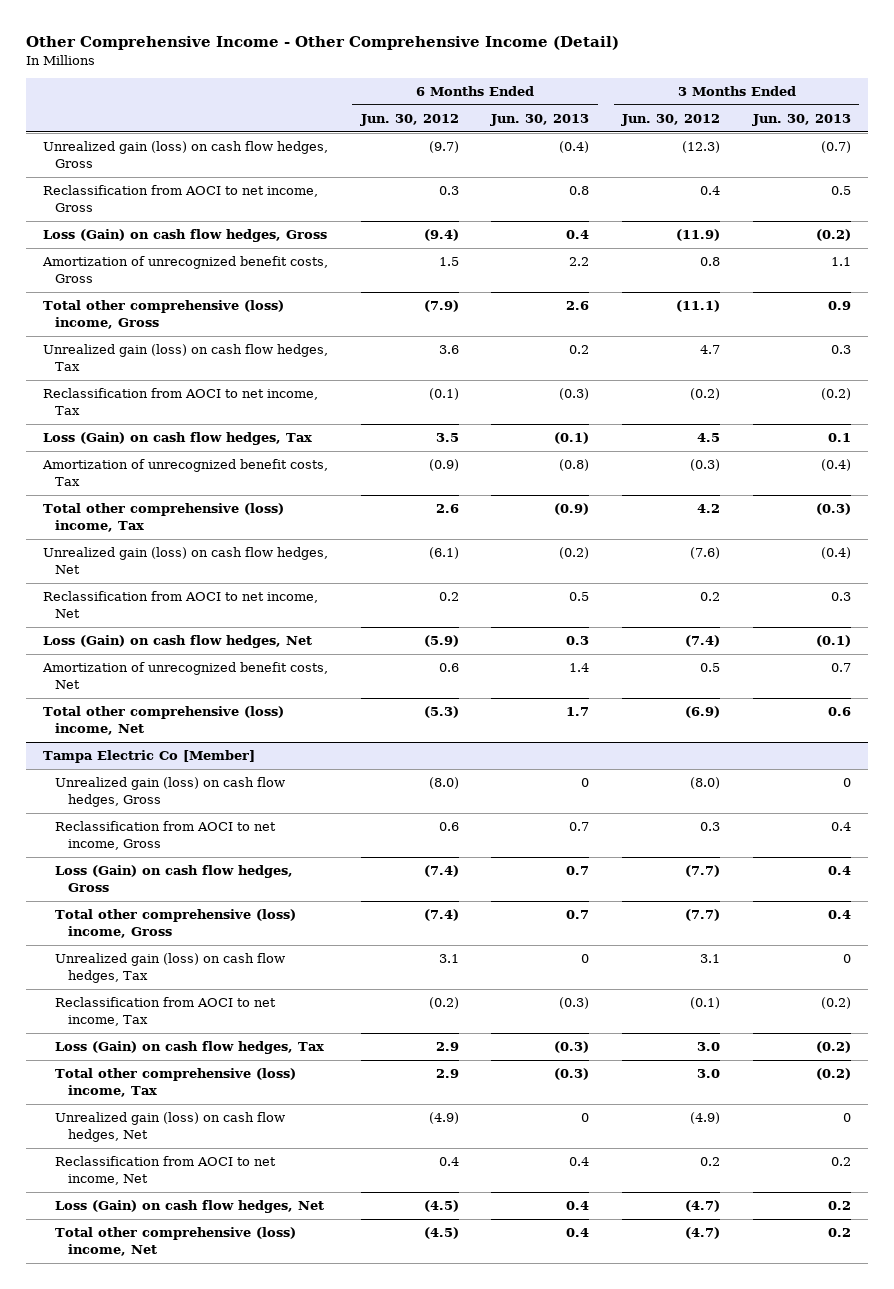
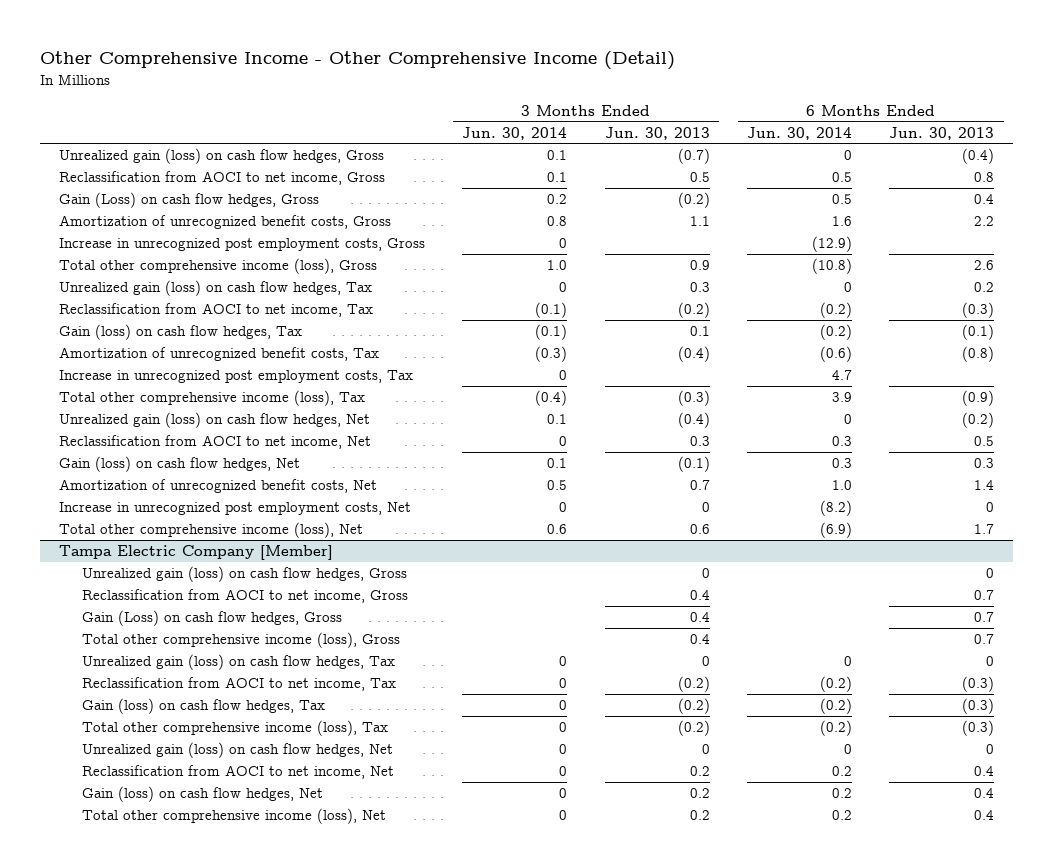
- | 6 Months Ended Jun. 30, 2012 | 6 Months Ended Jun. 30, 2013 | 3 Months Ended Jun. 30, 2012 | 3 Months Ended Jun. 30, 2013
+ | 3 Months Ended Jun. 30, 2014 | 3 Months Ended Jun. 30, 2013 | 6 Months Ended Jun. 30, 2014 | 6 Months Ended Jun. 30, 2013
- Loss (Gain) on cash flow hedges, Gross | (9.4) | 0.4 | (11.9) | (0.2)
+ Gain (Loss) on cash flow hedges, Gross | 0.2 | (0.2) | 0.5 | 0.4
- Total other comprehensive (loss) income, Gross | (7.9) | 2.6 | (11.1) | 0.9
+ Increase in unrecognized post employment costs, Gross | 0 | | (12.9) |
+ Total other comprehensive income (loss), Gross | 1.0 | 0.9 | (10.8) | 2.6
- Loss (Gain) on cash flow hedges, Tax | 3.5 | (0.1) | 4.5 | 0.1
+ Gain (loss) on cash flow hedges, Tax | (0.1) | 0.1 | (0.2) | (0.1)
- Total other comprehensive (loss) income, Tax | 2.6 | (0.9) | 4.2 | (0.3)
+ Increase in unrecognized post employment costs, Tax | 0 | | 4.7 |
+ Total other comprehensive income (loss), Tax | (0.4) | (0.3) | 3.9 | (0.9)
- Loss (Gain) on cash flow hedges, Net | (5.9) | 0.3 | (7.4) | (0.1)
+ Gain (loss) on cash flow hedges, Net | 0.1 | (0.1) | 0.3 | 0.3
- Total other comprehensive (loss) income, Net | (5.3) | 1.7 | (6.9) | 0.6
- Tampa Electric Co [Member]
+ Increase in unrecognized post employment costs, Net | 0 | 0 | (8.2) | 0
+ Total other comprehensive income (loss), Net | 0.6 | 0.6 | (6.9) | 1.7
+ Tampa Electric Company [Member]
- Loss (Gain) on cash flow hedges, Gross | (7.4) | 0.7 | (7.7) | 0.4
- Total other comprehensive (loss) income, Gross | (7.4) | 0.7 | (7.7) | 0.4
+ Gain (Loss) on cash flow hedges, Gross | | 0.4 | | 0.7
+ Total other comprehensive income (loss), Gross | | 0.4 | | 0.7
- Loss (Gain) on cash flow hedges, Tax | 2.9 | (0.3) | 3.0 | (0.2)
- Total other comprehensive (loss) income, Tax | 2.9 | (0.3) | 3.0 | (0.2)
+ Gain (loss) on cash flow hedges, Tax | 0 | (0.2) | (0.2) | (0.3)
+ Total other comprehensive income (loss), Tax | 0 | (0.2) | (0.2) | (0.3)
- Loss (Gain) on cash flow hedges, Net | (4.5) | 0.4 | (4.7) | 0.2
- Total other comprehensive (loss) income, Net | (4.5) | 0.4 | (4.7) | 0.2
+ Gain (loss) on cash flow hedges, Net | 0 | 0.2 | 0.2 | 0.4
+ Total other comprehensive income (loss), Net | 0 | 0.2 | 0.2 | 0.4

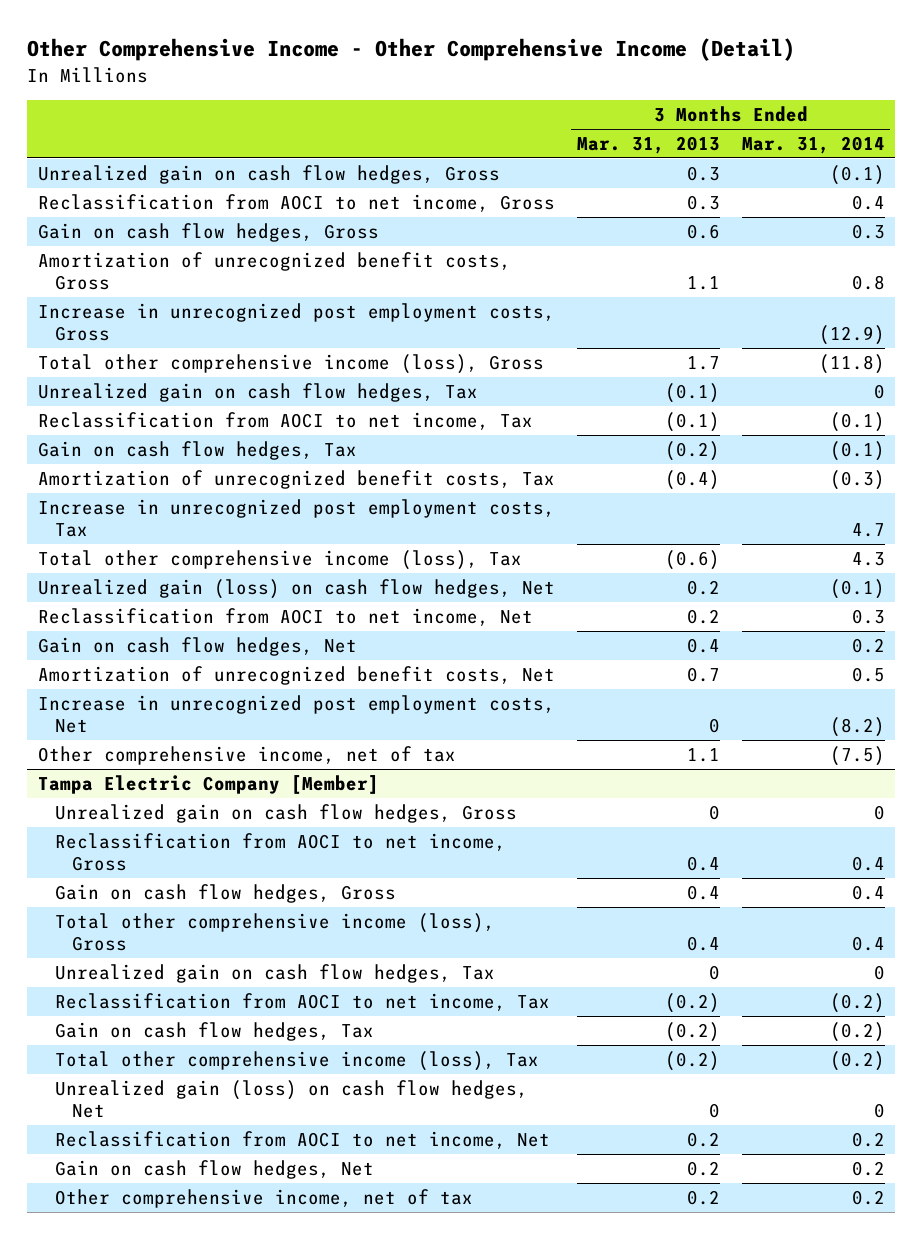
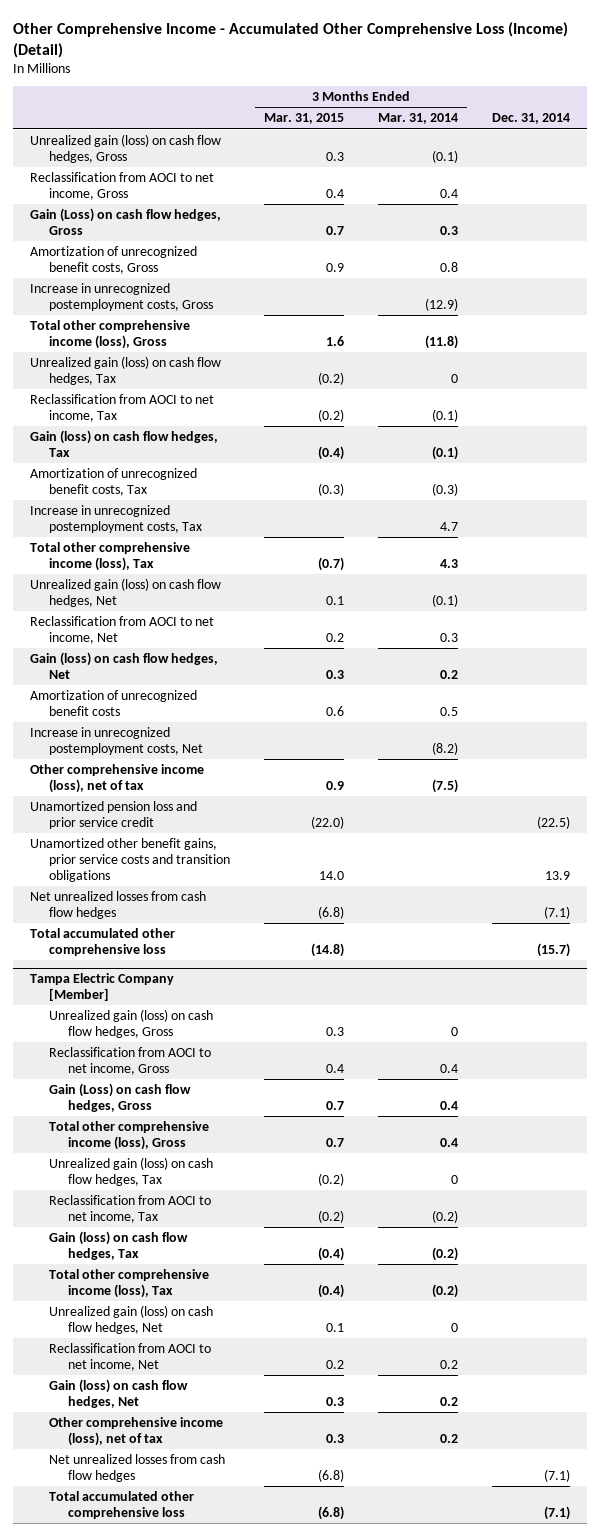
- Other Comprehensive Income - Other Comprehensive Income (Detail)
+ Other Comprehensive Income - Accumulated Other Comprehensive Loss (Income) (Detail)
- | 3 Months Ended Mar. 31, 2013 | 3 Months Ended Mar. 31, 2014
+ | 3 Months Ended Mar. 31, 2015 | 3 Months Ended Mar. 31, 2014 | Dec. 31, 2014
- Unrealized gain on cash flow hedges, Gross | 0.3 | (0.1)
+ Unrealized gain (loss) on cash flow hedges, Gross | 0.3 | (0.1) |
- Gain on cash flow hedges, Gross | 0.6 | 0.3
+ Gain (Loss) on cash flow hedges, Gross | 0.7 | 0.3 |
- Increase in unrecognized post employment costs, Gross | | (12.9)
+ Increase in unrecognized postemployment costs, Gross | | (12.9) |
- Unrealized gain on cash flow hedges, Tax | (0.1) | 0
+ Unrealized gain (loss) on cash flow hedges, Tax | (0.2) | 0 |
- Gain on cash flow hedges, Tax | (0.2) | (0.1)
+ Gain (loss) on cash flow hedges, Tax | (0.4) | (0.1) |
- Increase in unrecognized post employment costs, Tax | | 4.7
+ Increase in unrecognized postemployment costs, Tax | | 4.7 |
- Gain on cash flow hedges, Net | 0.4 | 0.2
- Amortization of unrecognized benefit costs, Net | 0.7 | 0.5
- Increase in unrecognized post employment costs, Net | 0 | (8.2)
- Other comprehensive income, net of tax | 1.1 | (7.5)
+ Gain (loss) on cash flow hedges, Net | 0.3 | 0.2 |
+ Amortization of unrecognized benefit costs | 0.6 | 0.5 |
+ Increase in unrecognized postemployment costs, Net | | (8.2) |
+ Other comprehensive income (loss), net of tax | 0.9 | (7.5) |
+ Unamortized pension loss and prior service credit | (22.0) | | (22.5)
+ Unamortized other benefit gains, prior service costs and transition obligations | 14.0 | | 13.9
+ Net unrealized losses from cash flow hedges | (6.8) | | (7.1)
+ Total accumulated other comprehensive loss | (14.8) | | (15.7)
@ Tampa Electric Company [Member]
- Unrealized gain on cash flow hedges, Gross | 0 | 0
+ Unrealized gain (loss) on cash flow hedges, Gross | 0.3 | 0 |
- Gain on cash flow hedges, Gross | 0.4 | 0.4
+ Gain (Loss) on cash flow hedges, Gross | 0.7 | 0.4 |
- Unrealized gain on cash flow hedges, Tax | 0 | 0
+ Unrealized gain (loss) on cash flow hedges, Tax | (0.2) | 0 |
- Gain on cash flow hedges, Tax | (0.2) | (0.2)
+ Gain (loss) on cash flow hedges, Tax | (0.4) | (0.2) |
- Gain on cash flow hedges, Net | 0.2 | 0.2
- Other comprehensive income, net of tax | 0.2 | 0.2
+ Gain (loss) on cash flow hedges, Net | 0.3 | 0.2 |
+ Other comprehensive income (loss), net of tax | 0.3 | 0.2 |
+ Net unrealized losses from cash flow hedges | (6.8) | | (7.1)
+ Total accumulated other comprehensive loss | (6.8) | | (7.1)

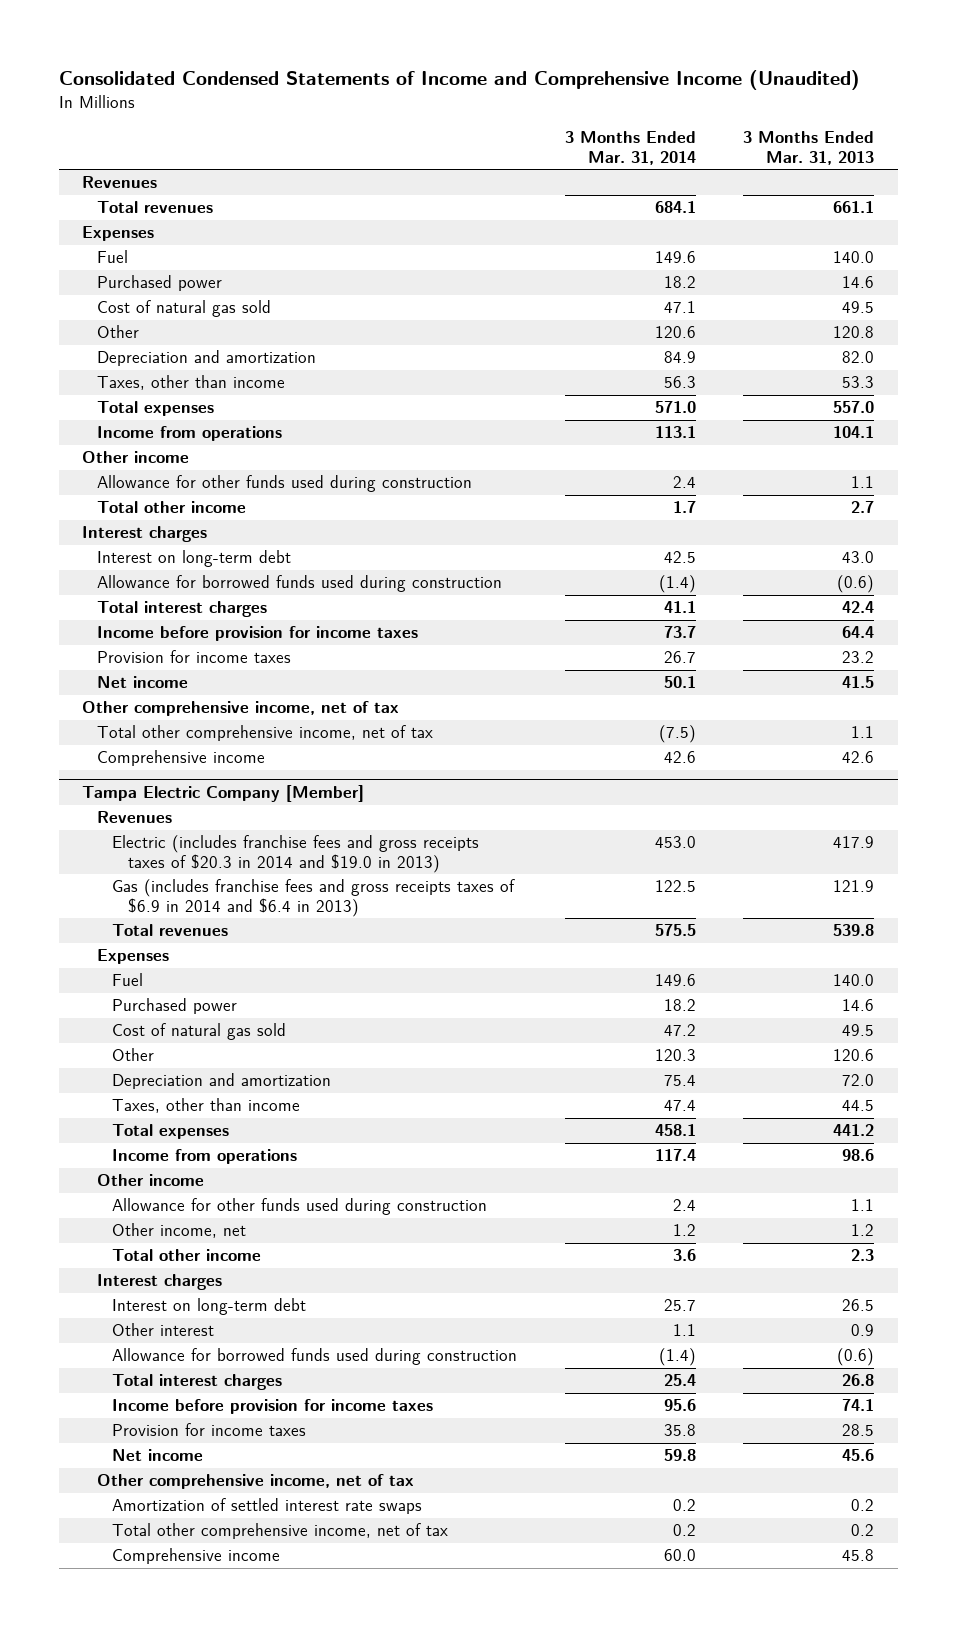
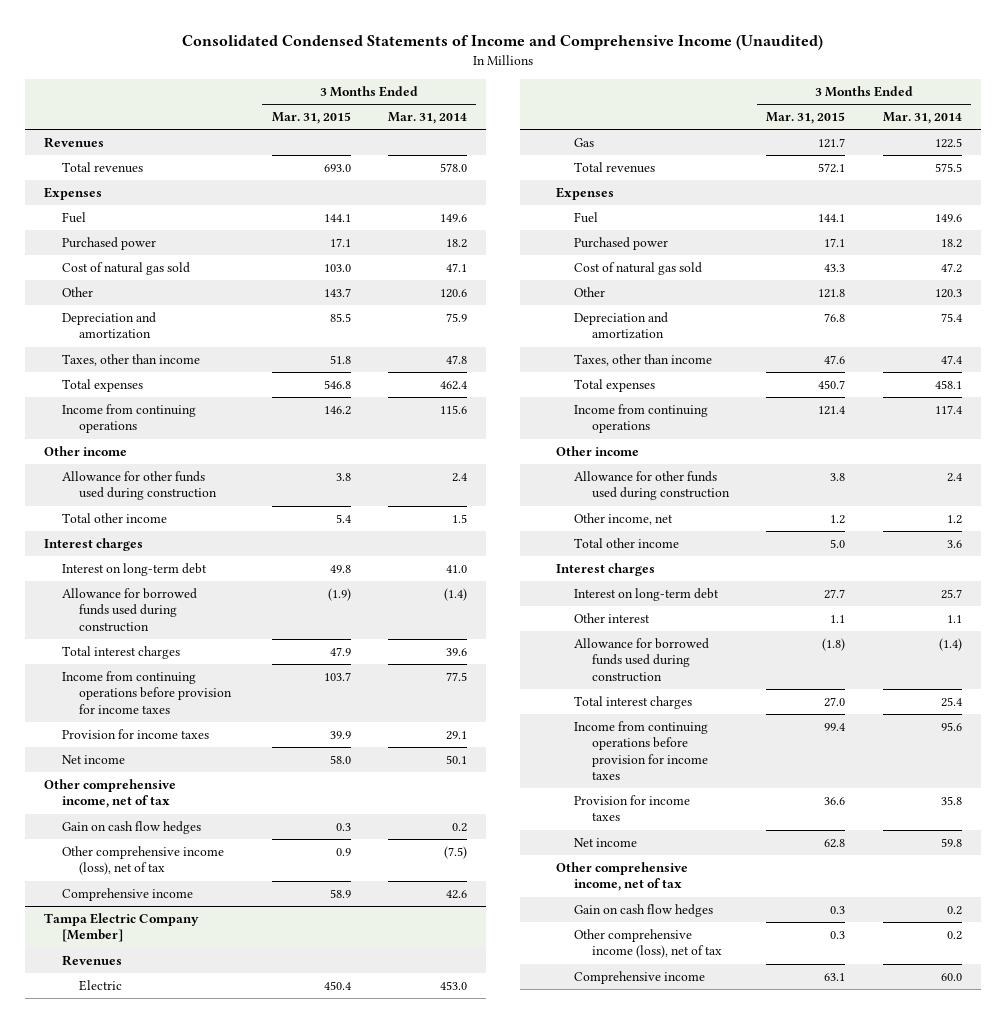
- | 3 Months Ended Mar. 31, 2014 | 3 Months Ended Mar. 31, 2013
+ | 3 Months Ended Mar. 31, 2015 | 3 Months Ended Mar. 31, 2014
- Total revenues | 684.1 | 661.1
+ Total revenues | 693.0 | 578.0
- Depreciation and amortization | 84.9 | 82.0
- Taxes, other than income | 56.3 | 53.3
- Total expenses | 571.0 | 557.0
- Income from operations | 113.1 | 104.1
+ Depreciation and amortization | 85.5 | 75.9
+ Taxes, other than income | 51.8 | 47.8
+ Total expenses | 546.8 | 462.4
+ Income from continuing operations | 146.2 | 115.6
- Total other income | 1.7 | 2.7
+ Total other income | 5.4 | 1.5
- Interest on long-term debt | 42.5 | 43.0
+ Interest on long-term debt | 49.8 | 41.0
- Total interest charges | 41.1 | 42.4
- Income before provision for income taxes | 73.7 | 64.4
- Provision for income taxes | 26.7 | 23.2
+ Total interest charges | 47.9 | 39.6
+ Income from continuing operations before provision for income taxes | 103.7 | 77.5
+ Provision for income taxes | 39.9 | 29.1
- Total other comprehensive income, net of tax | (7.5) | 1.1
+ Gain on cash flow hedges | 0.3 | 0.2
+ Other comprehensive income (loss), net of tax | 0.9 | (7.5)
@ Tampa Electric Company [Member]
- Electric (includes franchise fees and gross receipts taxes of $20.3 in 2014 and $19.0 in 2013) | 453.0 | 417.9
- Gas (includes franchise fees and gross receipts taxes of $6.9 in 2014 and $6.4 in 2013) | 122.5 | 121.9
+ Electric | 450.4 | 453.0
+ Gas | 121.7 | 122.5
- Income from operations | 117.4 | 98.6
+ Income from continuing operations | 121.4 | 117.4
- Income before provision for income taxes | 95.6 | 74.1
+ Income from continuing operations before provision for income taxes | 99.4 | 95.6
- Amortization of settled interest rate swaps | 0.2 | 0.2
- Total other comprehensive income, net of tax | 0.2 | 0.2
+ Gain on cash flow hedges | 0.3 | 0.2
+ Other comprehensive income (loss), net of tax | 0.3 | 0.2

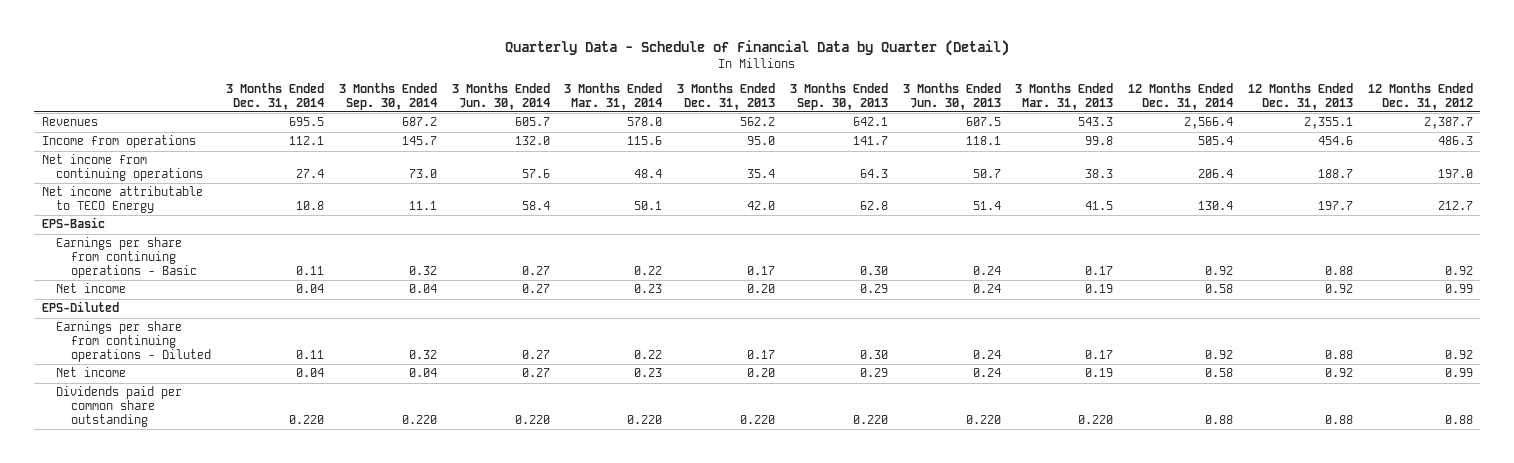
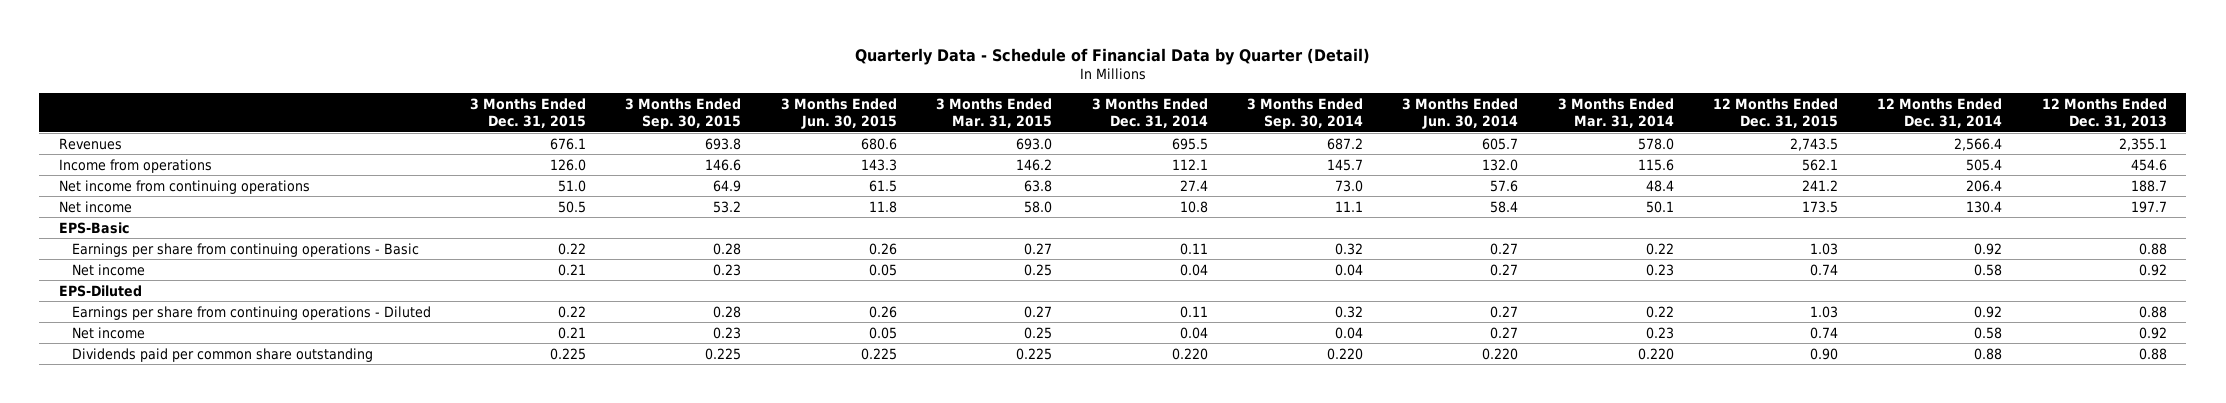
- | 3 Months Ended Dec. 31, 2014 | 3 Months Ended Sep. 30, 2014 | 3 Months Ended Jun. 30, 2014 | 3 Months Ended Mar. 31, 2014 | 3 Months Ended Dec. 31, 2013 | 3 Months Ended Sep. 30, 2013 | 3 Months Ended Jun. 30, 2013 | 3 Months Ended Mar. 31, 2013 | 12 Months Ended Dec. 31, 2014 | 12 Months Ended Dec. 31, 2013 | 12 Months Ended Dec. 31, 2012
+ | 3 Months Ended Dec. 31, 2015 | 3 Months Ended Sep. 30, 2015 | 3 Months Ended Jun. 30, 2015 | 3 Months Ended Mar. 31, 2015 | 3 Months Ended Dec. 31, 2014 | 3 Months Ended Sep. 30, 2014 | 3 Months Ended Jun. 30, 2014 | 3 Months Ended Mar. 31, 2014 | 12 Months Ended Dec. 31, 2015 | 12 Months Ended Dec. 31, 2014 | 12 Months Ended Dec. 31, 2013
- Net income attributable to TECO Energy | 10.8 | 11.1 | 58.4 | 50.1 | 42.0 | 62.8 | 51.4 | 41.5 | 130.4 | 197.7 | 212.7
+ Net income | 50.5 | 53.2 | 11.8 | 58.0 | 10.8 | 11.1 | 58.4 | 50.1 | 173.5 | 130.4 | 197.7

